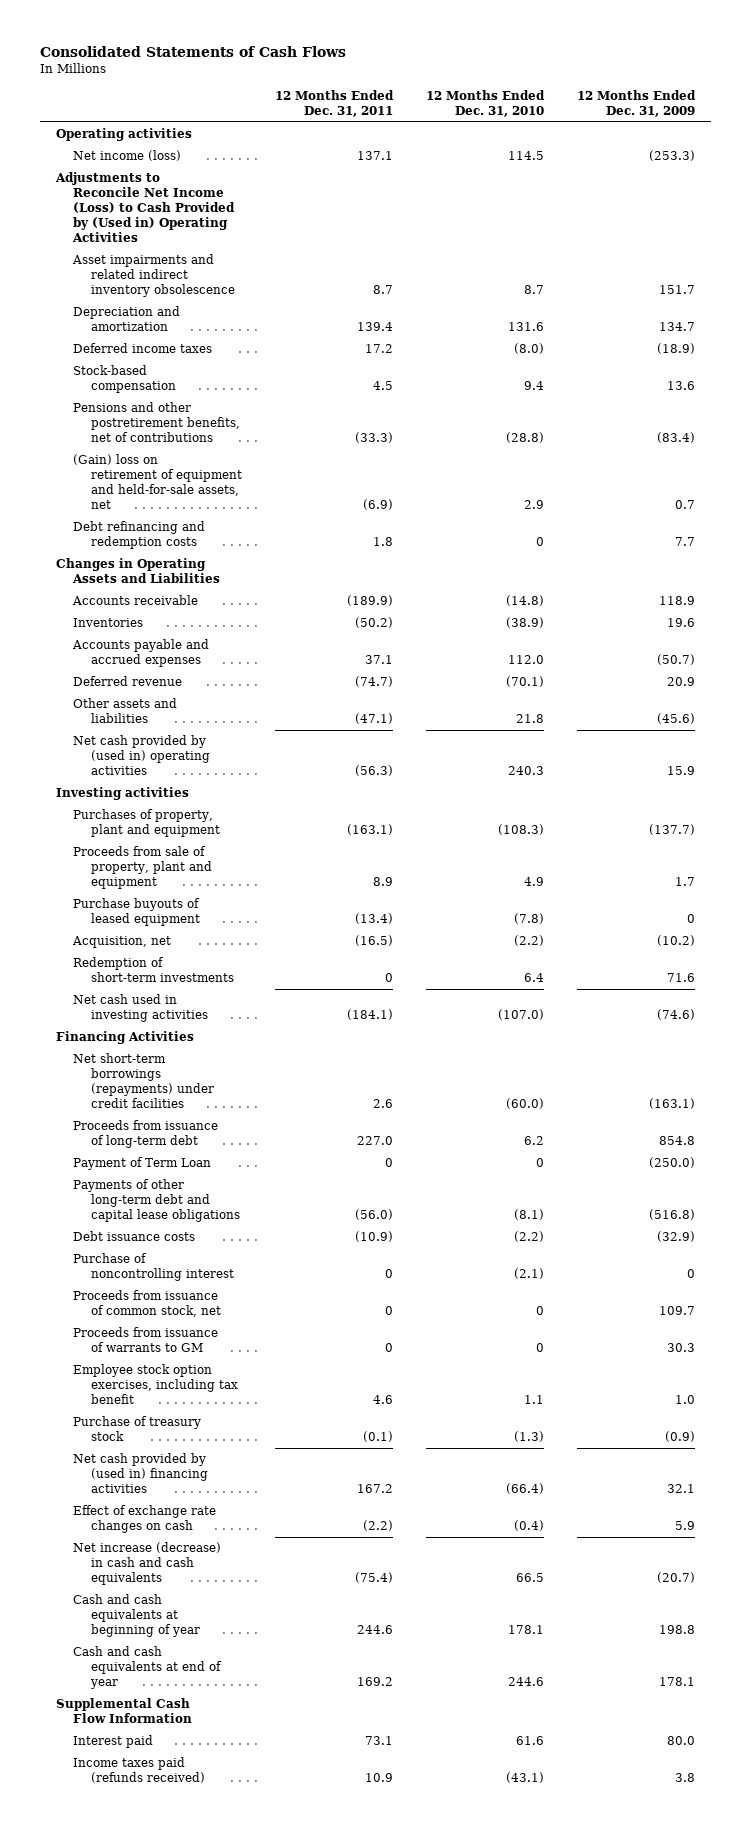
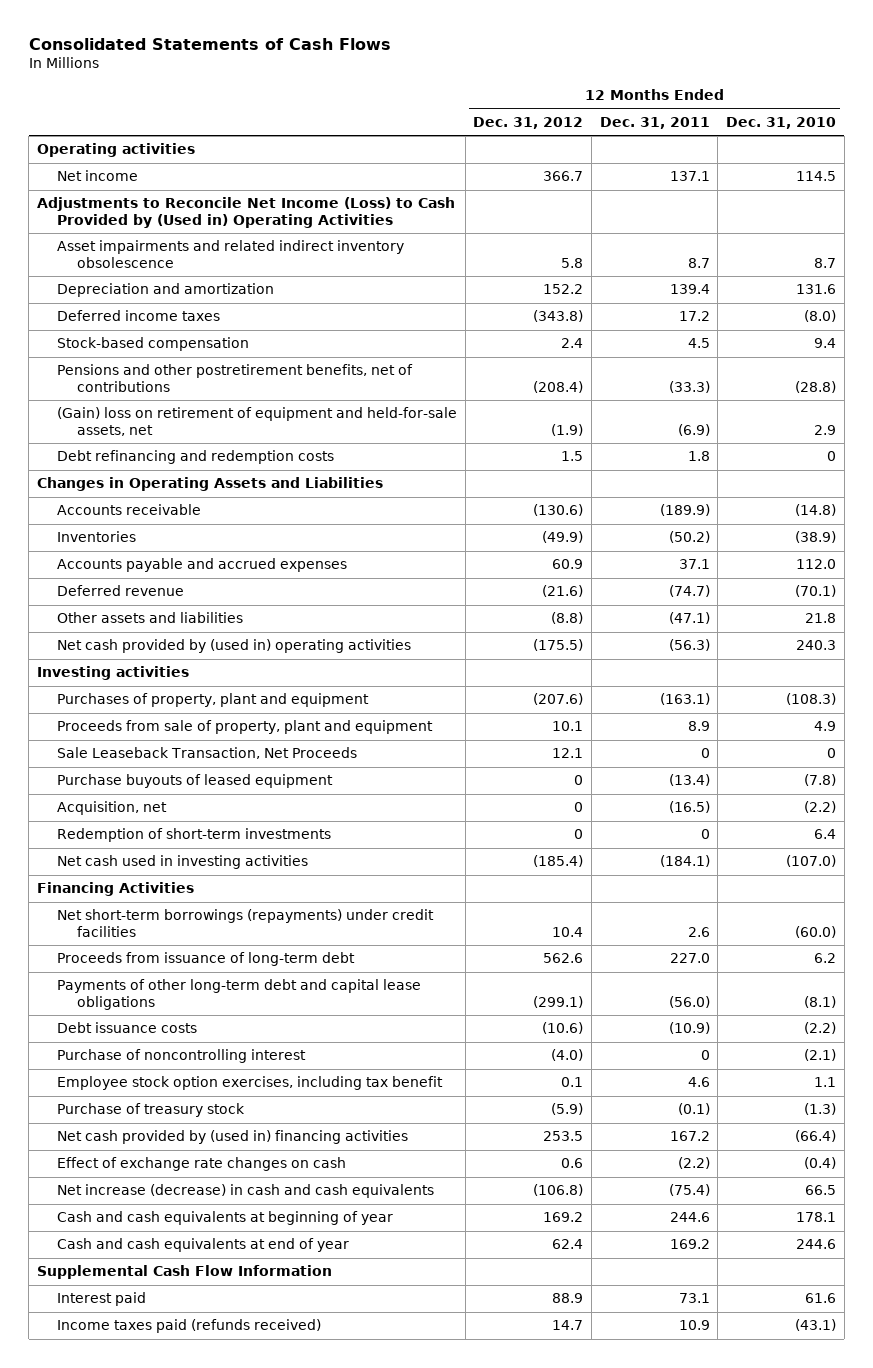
- | 12 Months Ended Dec. 31, 2011 | 12 Months Ended Dec. 31, 2010 | 12 Months Ended Dec. 31, 2009
+ | 12 Months Ended Dec. 31, 2012 | 12 Months Ended Dec. 31, 2011 | 12 Months Ended Dec. 31, 2010
- Net income (loss) | 137.1 | 114.5 | (253.3)
+ Net income | 366.7 | 137.1 | 114.5
+ Sale Leaseback Transaction, Net Proceeds | 12.1 | 0 | 0
- Payment of Term Loan | 0 | 0 | (250.0)
- Proceeds from issuance of common stock, net | 0 | 0 | 109.7
- Proceeds from issuance of warrants to GM | 0 | 0 | 30.3

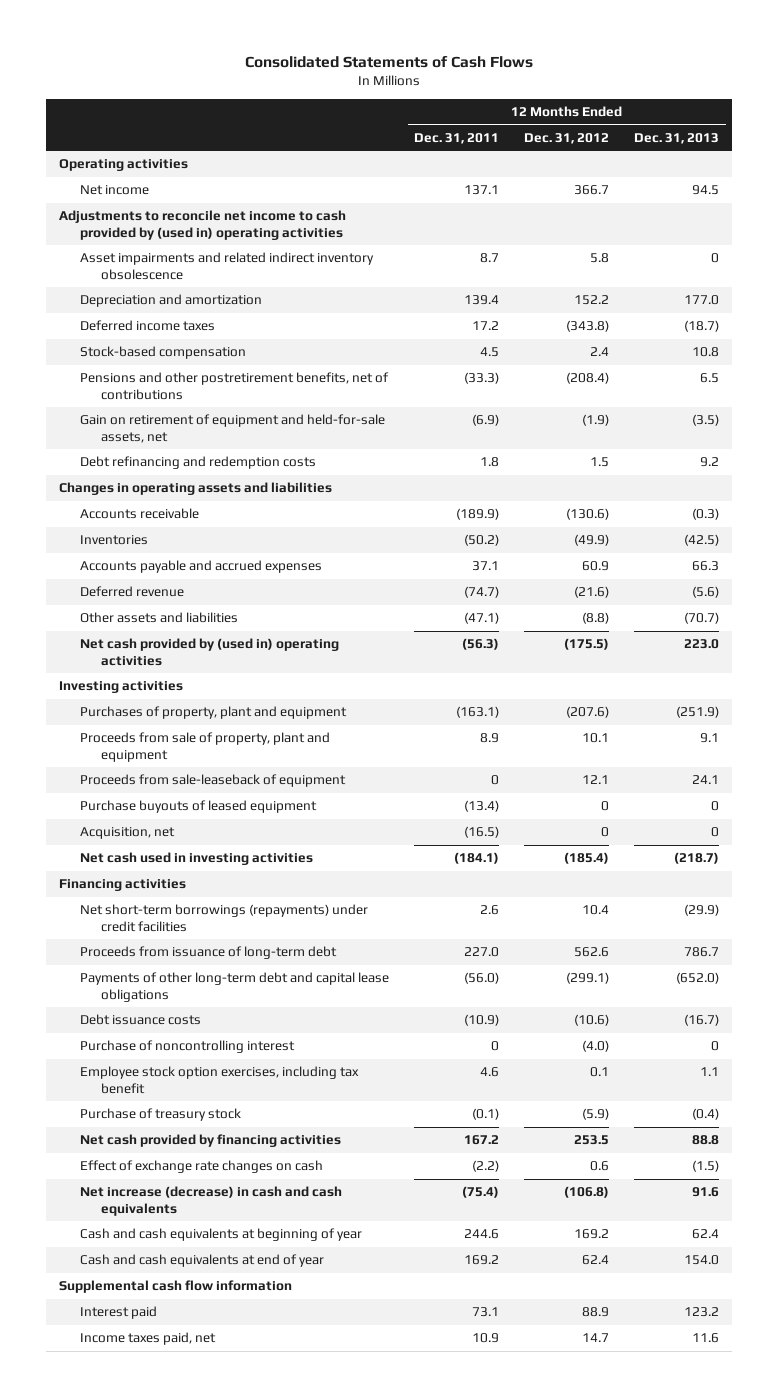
- | 12 Months Ended Dec. 31, 2012 | 12 Months Ended Dec. 31, 2011 | 12 Months Ended Dec. 31, 2010
+ | 12 Months Ended Dec. 31, 2011 | 12 Months Ended Dec. 31, 2012 | 12 Months Ended Dec. 31, 2013
- Adjustments to Reconcile Net Income (Loss) to Cash Provided by (Used in) Operating Activities
+ Adjustments to reconcile net income to cash provided by (used in) operating activities
- (Gain) loss on retirement of equipment and held-for-sale assets, net | (1.9) | (6.9) | 2.9
+ Gain on retirement of equipment and held-for-sale assets, net | (6.9) | (1.9) | (3.5)
- Changes in Operating Assets and Liabilities
+ Changes in operating assets and liabilities
- Sale Leaseback Transaction, Net Proceeds | 12.1 | 0 | 0
+ Proceeds from sale-leaseback of equipment | 0 | 12.1 | 24.1
- Redemption of short-term investments | 0 | 0 | 6.4
- Financing Activities
+ Financing activities
- Net cash provided by (used in) financing activities | 253.5 | 167.2 | (66.4)
+ Net cash provided by financing activities | 167.2 | 253.5 | 88.8
- Supplemental Cash Flow Information
+ Supplemental cash flow information
- Income taxes paid (refunds received) | 14.7 | 10.9 | (43.1)
+ Income taxes paid, net | 10.9 | 14.7 | 11.6

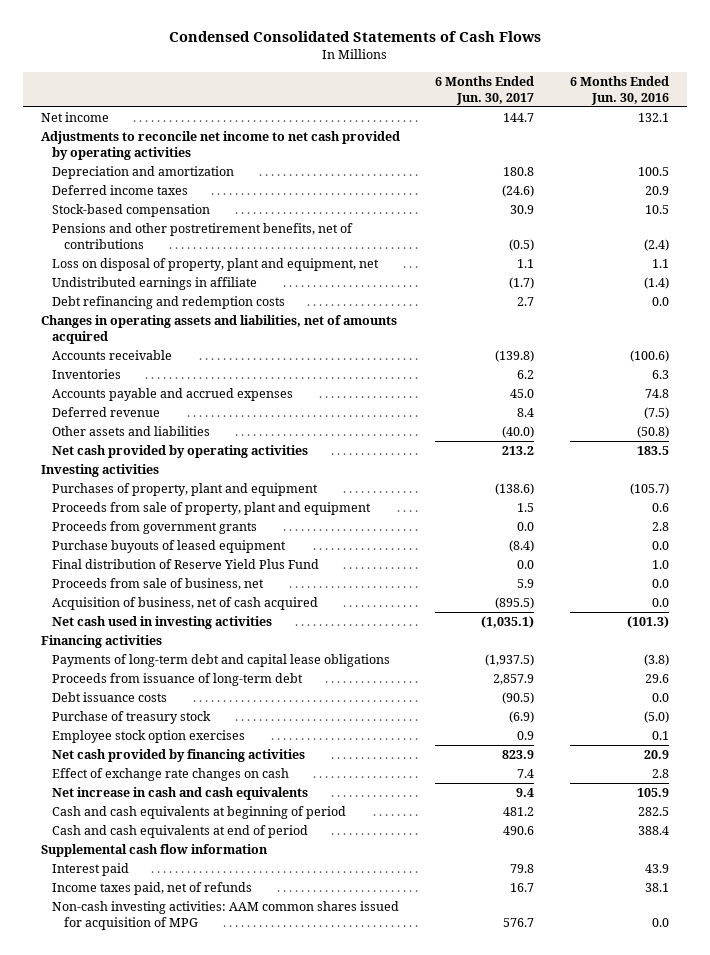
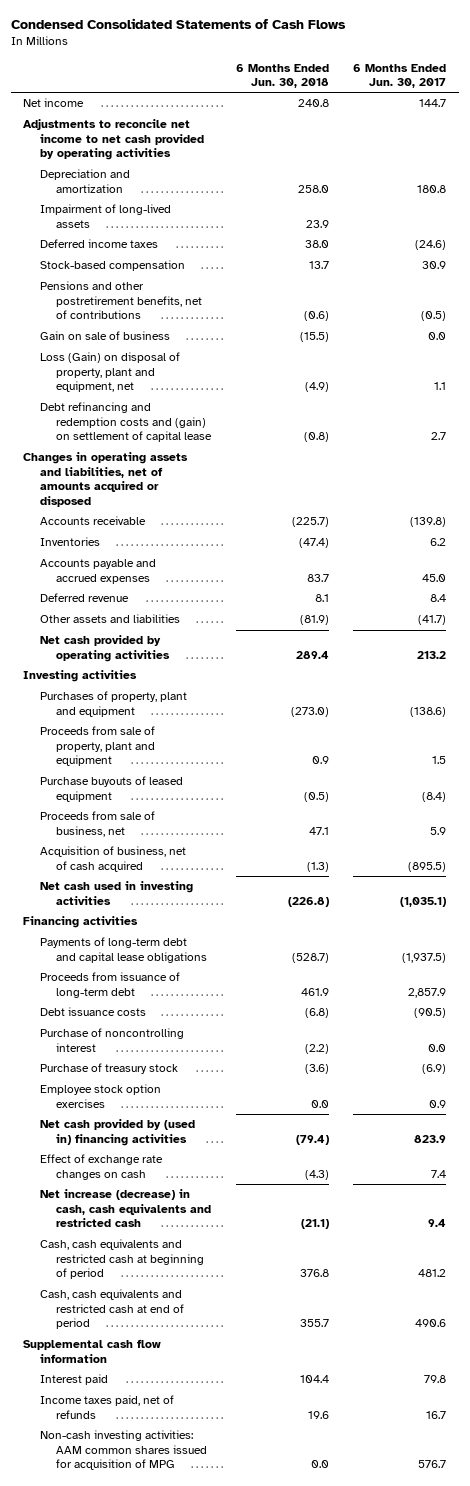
- | 6 Months Ended Jun. 30, 2017 | 6 Months Ended Jun. 30, 2016
+ | 6 Months Ended Jun. 30, 2018 | 6 Months Ended Jun. 30, 2017
+ Impairment of long-lived assets | 23.9 |
- Loss on disposal of property, plant and equipment, net | 1.1 | 1.1
- Undistributed earnings in affiliate | (1.7) | (1.4)
- Debt refinancing and redemption costs | 2.7 | 0.0
- Changes in operating assets and liabilities, net of amounts acquired
+ Gain on sale of business | (15.5) | 0.0
+ Loss (Gain) on disposal of property, plant and equipment, net | (4.9) | 1.1
+ Debt refinancing and redemption costs and (gain) on settlement of capital lease | (0.8) | 2.7
+ Changes in operating assets and liabilities, net of amounts acquired or disposed
- Other assets and liabilities | (40.0) | (50.8)
+ Other assets and liabilities | (81.9) | (41.7)
- Proceeds from government grants | 0.0 | 2.8
- Final distribution of Reserve Yield Plus Fund | 0.0 | 1.0
+ Purchase of noncontrolling interest | (2.2) | 0.0
- Net cash provided by financing activities | 823.9 | 20.9
+ Net cash provided by (used in) financing activities | (79.4) | 823.9
- Net increase in cash and cash equivalents | 9.4 | 105.9
- Cash and cash equivalents at beginning of period | 481.2 | 282.5
- Cash and cash equivalents at end of period | 490.6 | 388.4
+ Net increase (decrease) in cash, cash equivalents and restricted cash | (21.1) | 9.4
+ Cash, cash equivalents and restricted cash at beginning of period | 376.8 | 481.2
+ Cash, cash equivalents and restricted cash at end of period | 355.7 | 490.6

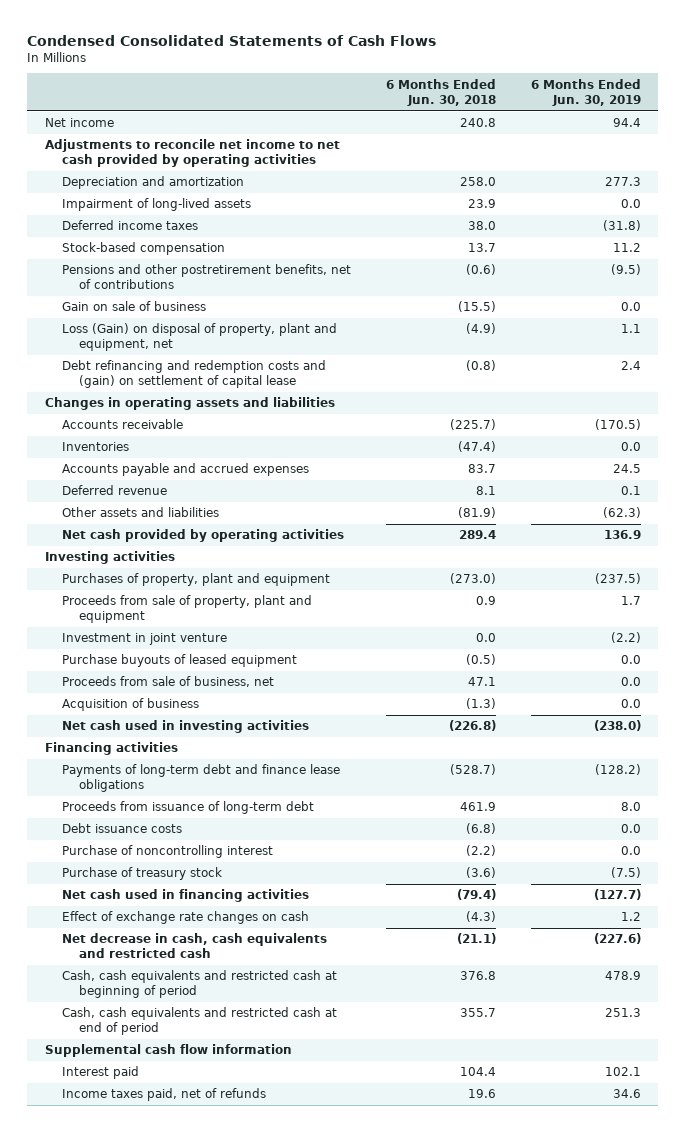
- | 6 Months Ended Jun. 30, 2018 | 6 Months Ended Jun. 30, 2017
+ | 6 Months Ended Jun. 30, 2018 | 6 Months Ended Jun. 30, 2019
- Changes in operating assets and liabilities, net of amounts acquired or disposed
+ Changes in operating assets and liabilities
+ Investment in joint venture | 0.0 | (2.2)
- Acquisition of business, net of cash acquired | (1.3) | (895.5)
+ Acquisition of business | (1.3) | 0.0
- Payments of long-term debt and capital lease obligations | (528.7) | (1,937.5)
+ Payments of long-term debt and finance lease obligations | (528.7) | (128.2)
- Employee stock option exercises | 0.0 | 0.9
- Net cash provided by (used in) financing activities | (79.4) | 823.9
+ Net cash used in financing activities | (79.4) | (127.7)
- Net increase (decrease) in cash, cash equivalents and restricted cash | (21.1) | 9.4
+ Net decrease in cash, cash equivalents and restricted cash | (21.1) | (227.6)
- Non-cash investing activities: AAM common shares issued for acquisition of MPG | 0.0 | 576.7

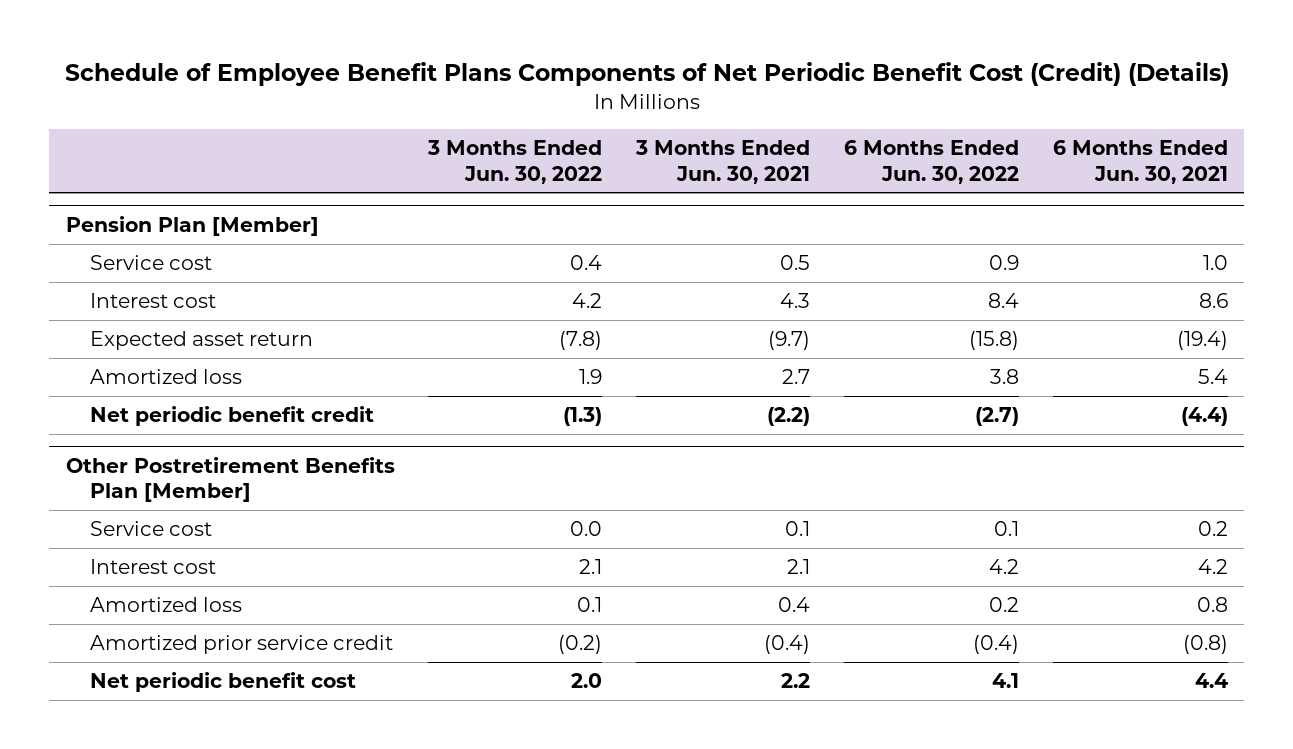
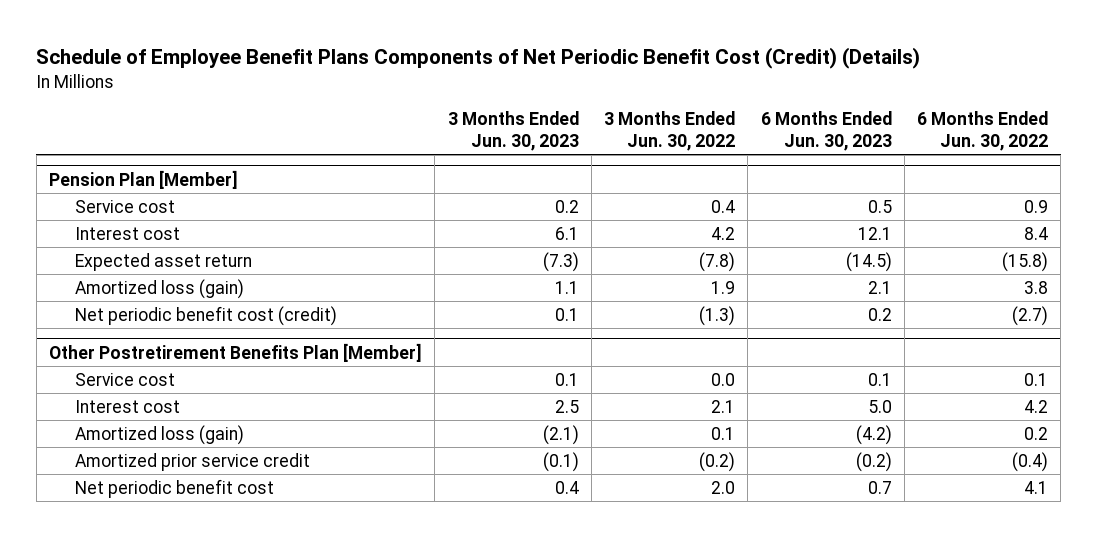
- | 3 Months Ended Jun. 30, 2022 | 3 Months Ended Jun. 30, 2021 | 6 Months Ended Jun. 30, 2022 | 6 Months Ended Jun. 30, 2021
+ | 3 Months Ended Jun. 30, 2023 | 3 Months Ended Jun. 30, 2022 | 6 Months Ended Jun. 30, 2023 | 6 Months Ended Jun. 30, 2022
@ Pension Plan [Member]
- Amortized loss | 1.9 | 2.7 | 3.8 | 5.4
- Net periodic benefit credit | (1.3) | (2.2) | (2.7) | (4.4)
+ Amortized loss (gain) | 1.1 | 1.9 | 2.1 | 3.8
+ Net periodic benefit cost (credit) | 0.1 | (1.3) | 0.2 | (2.7)
@ Other Postretirement Benefits Plan [Member]
- Amortized loss | 0.1 | 0.4 | 0.2 | 0.8
+ Amortized loss (gain) | (2.1) | 0.1 | (4.2) | 0.2

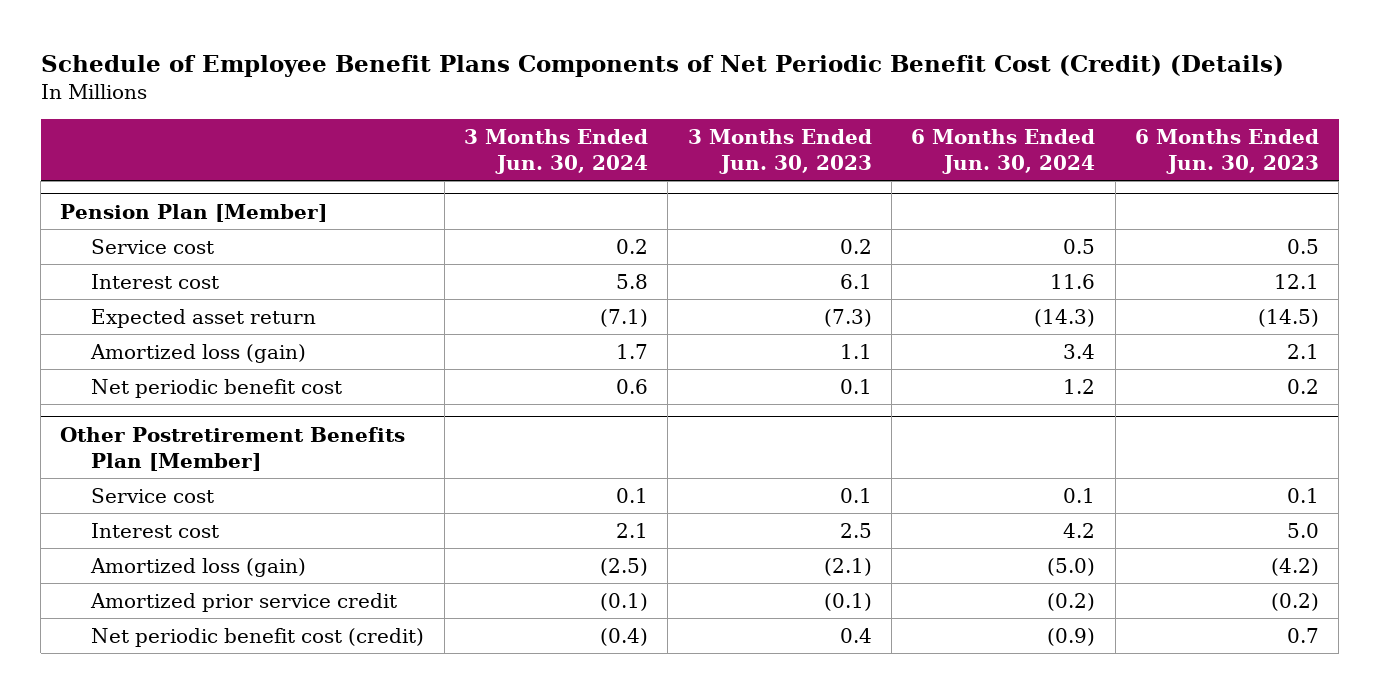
- | 3 Months Ended Jun. 30, 2023 | 3 Months Ended Jun. 30, 2022 | 6 Months Ended Jun. 30, 2023 | 6 Months Ended Jun. 30, 2022
+ | 3 Months Ended Jun. 30, 2024 | 3 Months Ended Jun. 30, 2023 | 6 Months Ended Jun. 30, 2024 | 6 Months Ended Jun. 30, 2023
@ Pension Plan [Member]
- Net periodic benefit cost (credit) | 0.1 | (1.3) | 0.2 | (2.7)
+ Net periodic benefit cost | 0.6 | 0.1 | 1.2 | 0.2
@ Other Postretirement Benefits Plan [Member]
- Net periodic benefit cost | 0.4 | 2.0 | 0.7 | 4.1
+ Net periodic benefit cost (credit) | (0.4) | 0.4 | (0.9) | 0.7

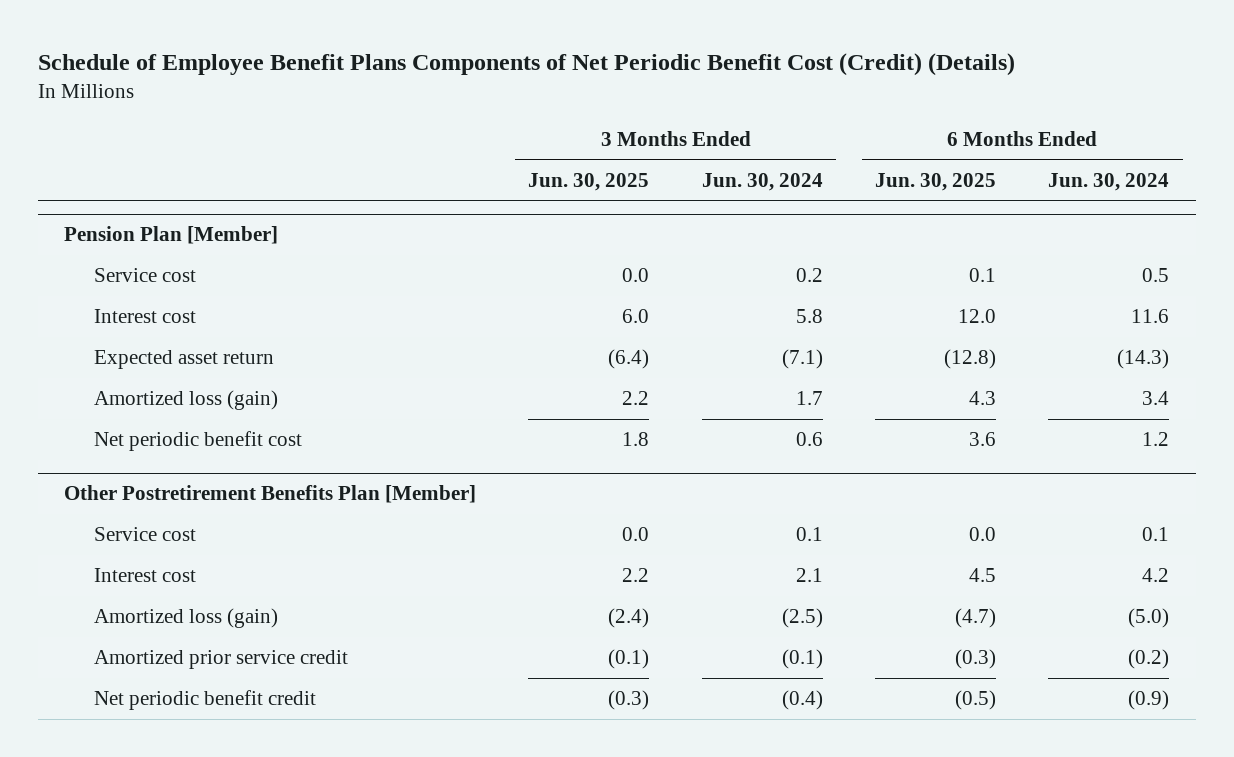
- | 3 Months Ended Jun. 30, 2024 | 3 Months Ended Jun. 30, 2023 | 6 Months Ended Jun. 30, 2024 | 6 Months Ended Jun. 30, 2023
+ | 3 Months Ended Jun. 30, 2025 | 3 Months Ended Jun. 30, 2024 | 6 Months Ended Jun. 30, 2025 | 6 Months Ended Jun. 30, 2024
@ Other Postretirement Benefits Plan [Member]
- Net periodic benefit cost (credit) | (0.4) | 0.4 | (0.9) | 0.7
+ Net periodic benefit credit | (0.3) | (0.4) | (0.5) | (0.9)

